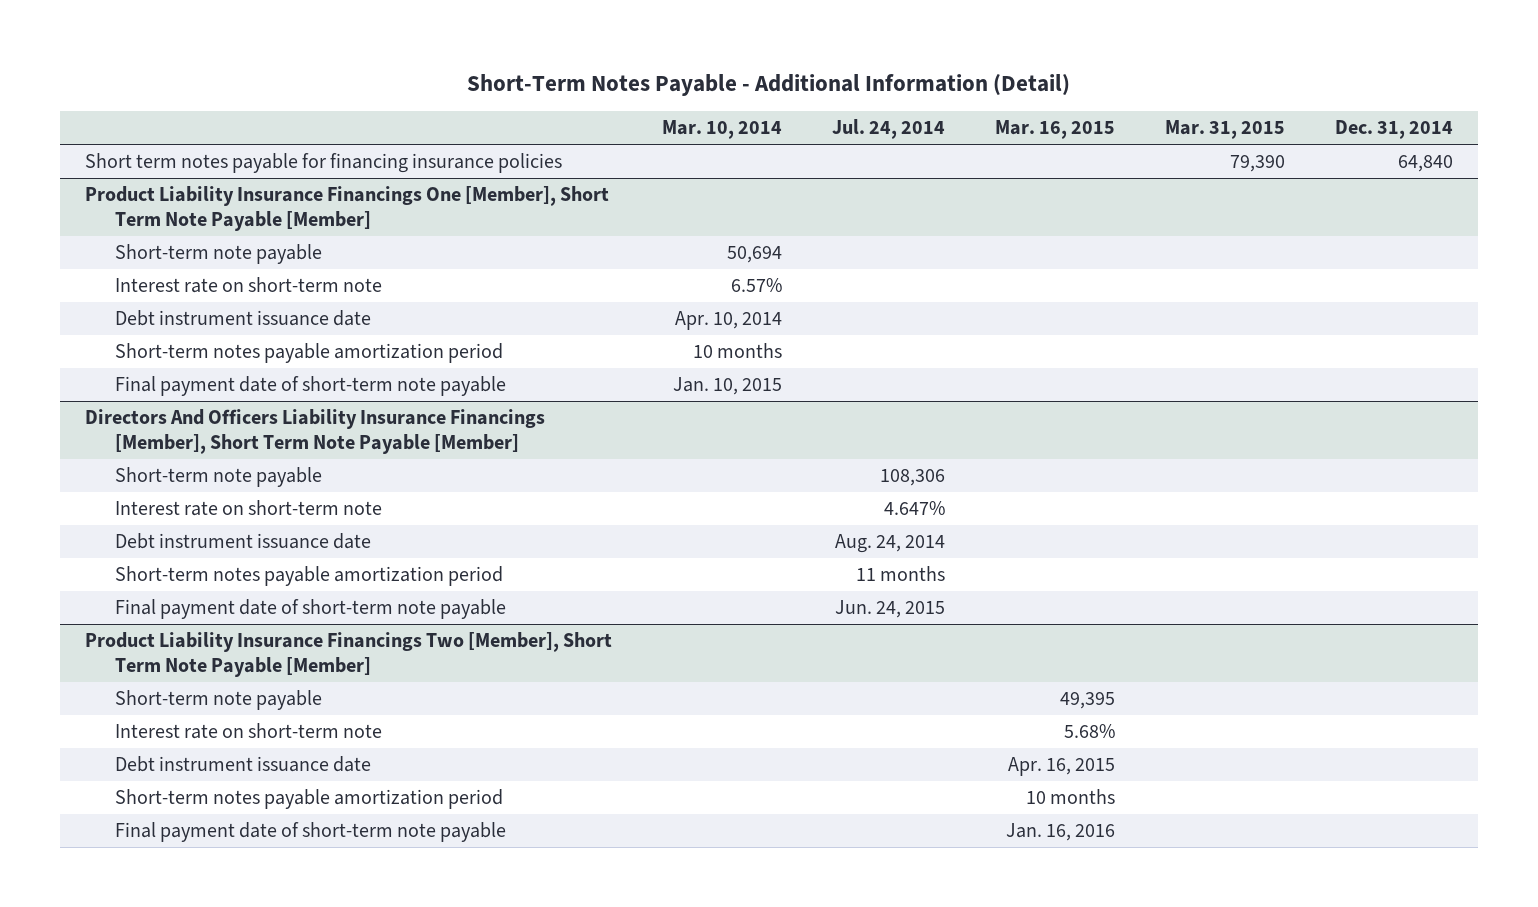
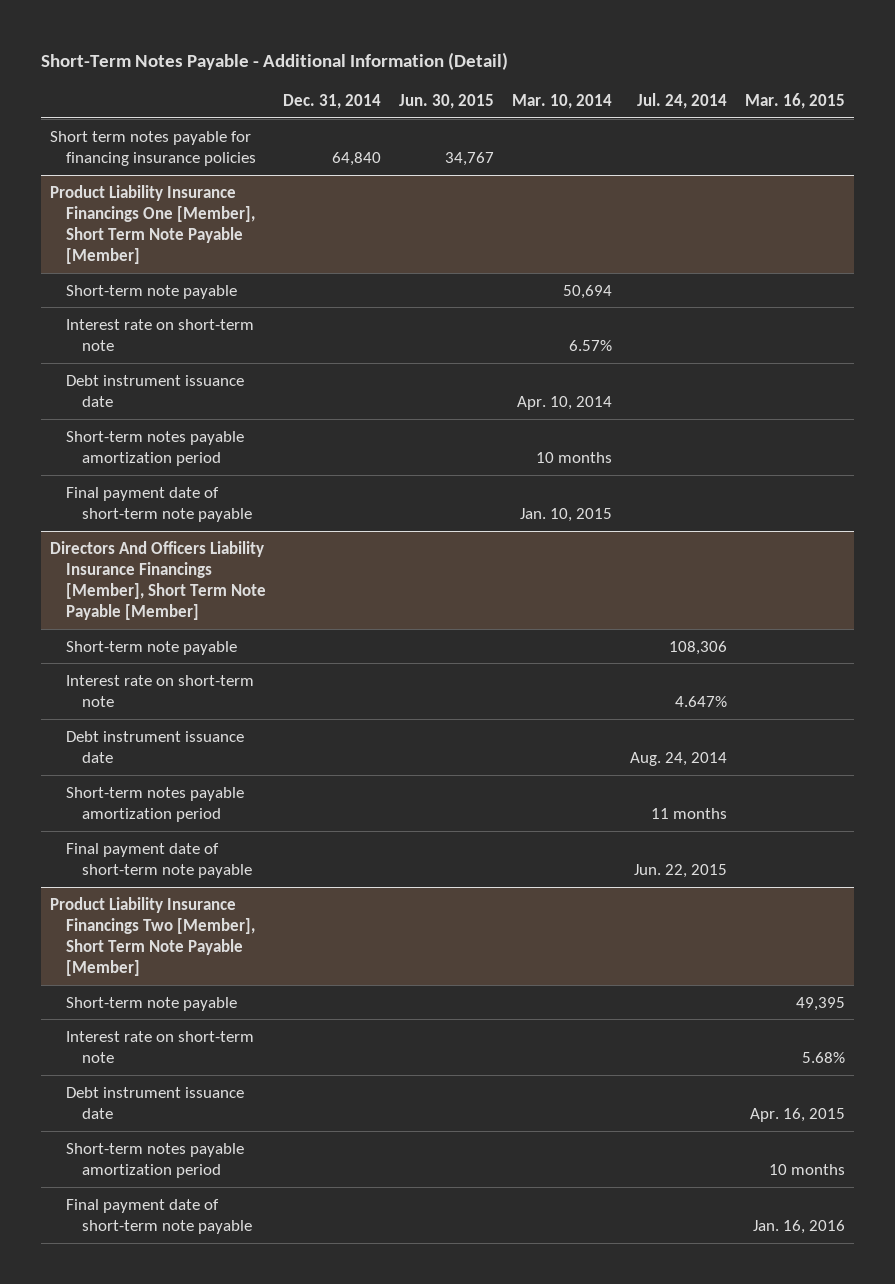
- | Mar. 10, 2014 | Jul. 24, 2014 | Mar. 16, 2015 | Mar. 31, 2015 | Dec. 31, 2014
+ | Dec. 31, 2014 | Jun. 30, 2015 | Mar. 10, 2014 | Jul. 24, 2014 | Mar. 16, 2015
@ Directors And Officers Liability Insurance Financings [Member], Short Term Note Payable [Member]
- Final payment date of short-term note payable | | Jun. 24, 2015 | | |
+ Final payment date of short-term note payable | | | | Jun. 22, 2015 |

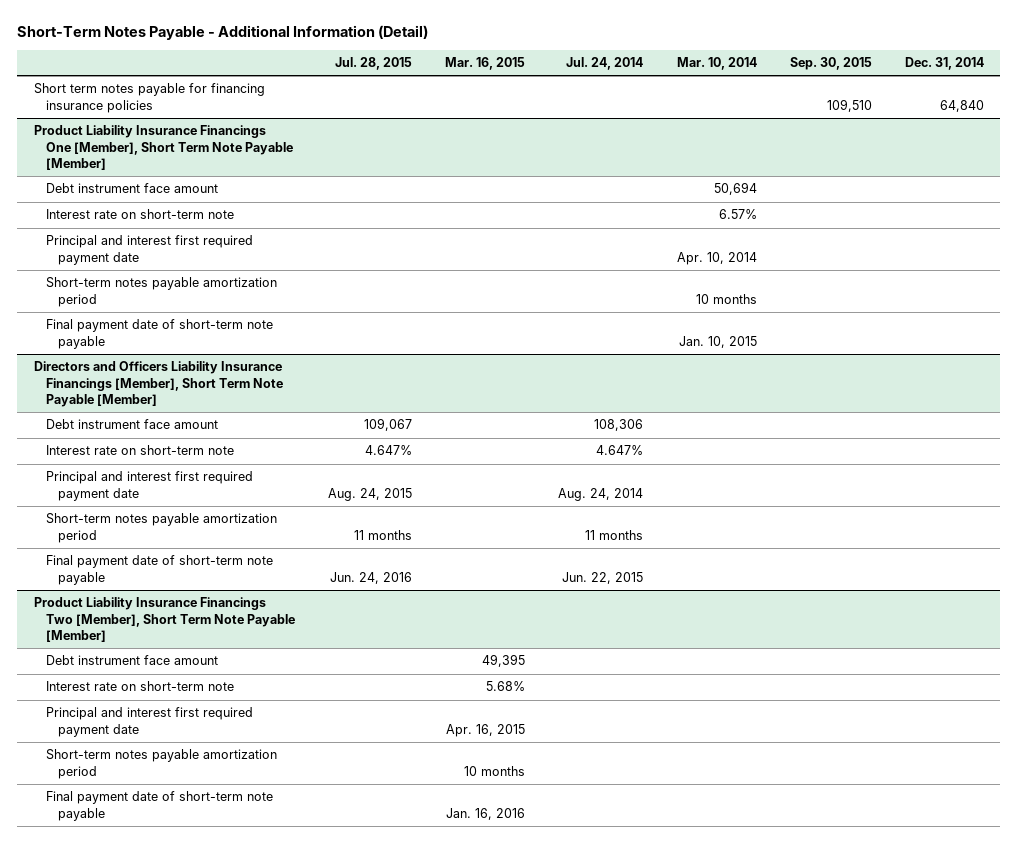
- | Dec. 31, 2014 | Jun. 30, 2015 | Mar. 10, 2014 | Jul. 24, 2014 | Mar. 16, 2015
+ | Jul. 28, 2015 | Mar. 16, 2015 | Jul. 24, 2014 | Mar. 10, 2014 | Sep. 30, 2015 | Dec. 31, 2014
@ Product Liability Insurance Financings One [Member], Short Term Note Payable [Member]
- Short-term note payable | | | 50,694 | |
+ Debt instrument face amount | | | | 50,694 | |
- Debt instrument issuance date | | | Apr. 10, 2014 | |
+ Principal and interest first required payment date | | | | Apr. 10, 2014 | |
- Directors And Officers Liability Insurance Financings [Member], Short Term Note Payable [Member]
- Short-term note payable | | | | 108,306 |
+ Directors and Officers Liability Insurance Financings [Member], Short Term Note Payable [Member]
+ Debt instrument face amount | 109,067 | | 108,306 | | |
- Debt instrument issuance date | | | | Aug. 24, 2014 |
+ Principal and interest first required payment date | Aug. 24, 2015 | | Aug. 24, 2014 | | |
@ Product Liability Insurance Financings Two [Member], Short Term Note Payable [Member]
- Short-term note payable | | | | | 49,395
+ Debt instrument face amount | | 49,395 | | | |
- Debt instrument issuance date | | | | | Apr. 16, 2015
+ Principal and interest first required payment date | | Apr. 16, 2015 | | | |

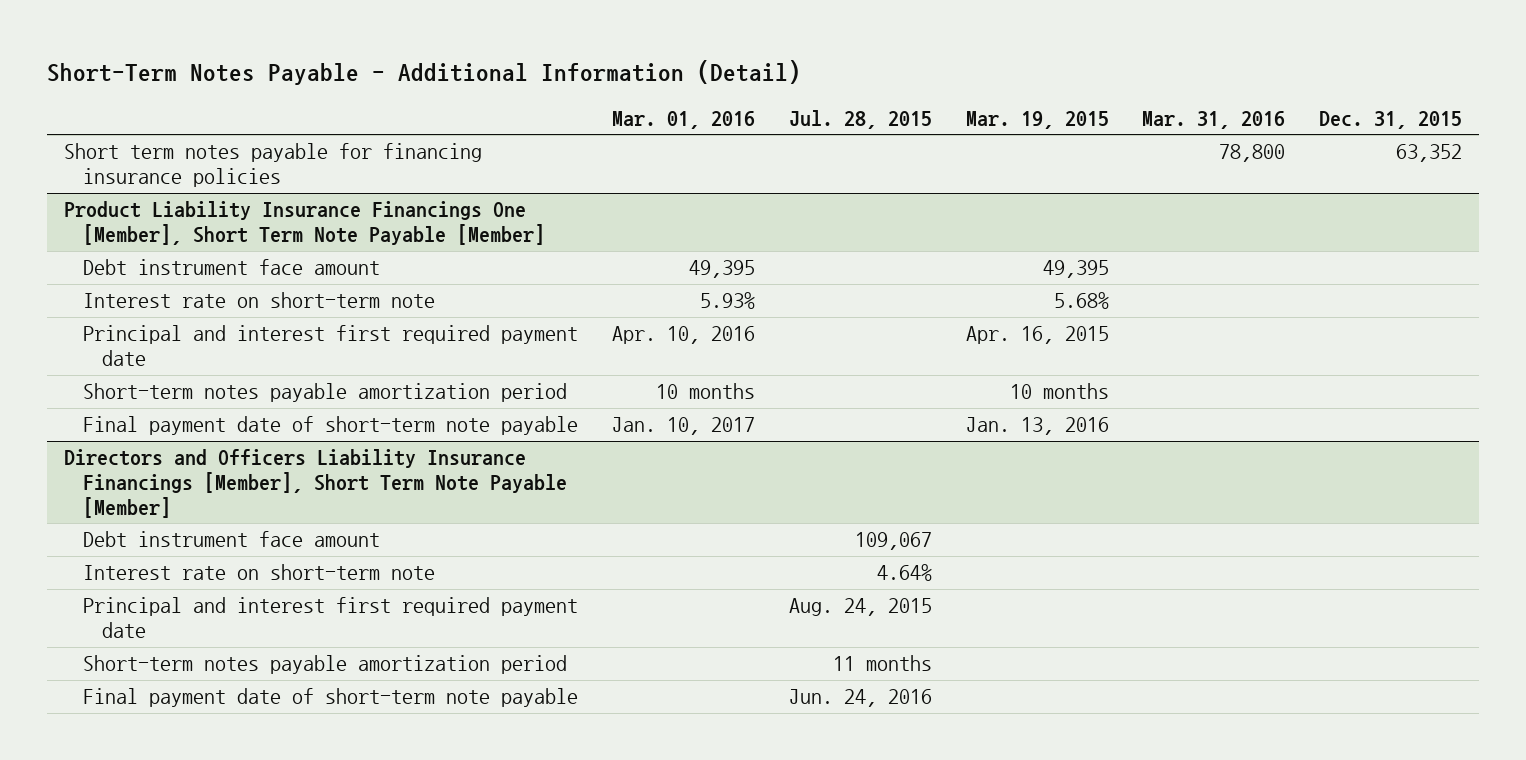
- | Jul. 28, 2015 | Mar. 16, 2015 | Jul. 24, 2014 | Mar. 10, 2014 | Sep. 30, 2015 | Dec. 31, 2014
+ | Mar. 01, 2016 | Jul. 28, 2015 | Mar. 19, 2015 | Mar. 31, 2016 | Dec. 31, 2015
@ Directors and Officers Liability Insurance Financings [Member], Short Term Note Payable [Member]
- Interest rate on short-term note | 4.647% | | 4.647% | | |
+ Interest rate on short-term note | | 4.64% | | |
- Product Liability Insurance Financings Two [Member], Short Term Note Payable [Member]
- Debt instrument face amount | | 49,395 | | | |
- Interest rate on short-term note | | 5.68% | | | |
- Principal and interest first required payment date | | Apr. 16, 2015 | | | |
- Short-term notes payable amortization period | | 10 months | | | |
- Final payment date of short-term note payable | | Jan. 16, 2016 | | | |

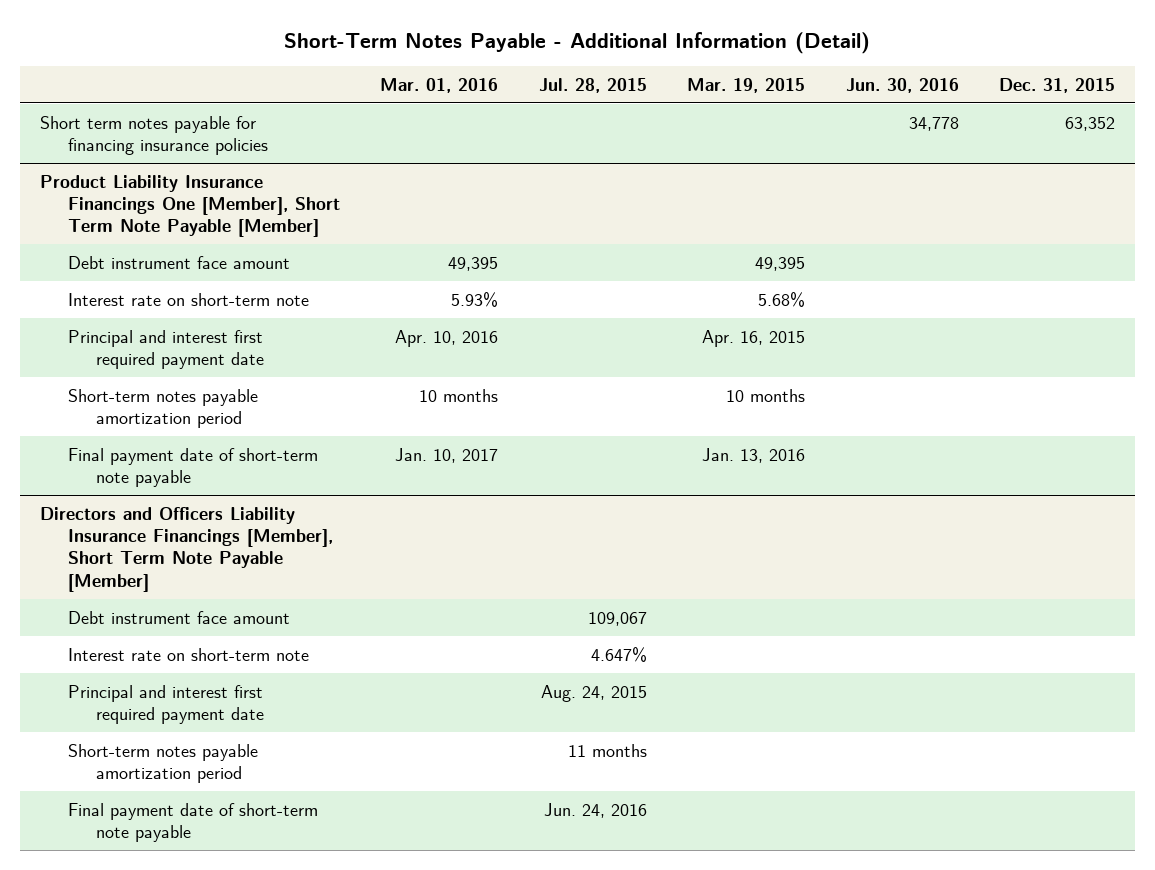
- | Mar. 01, 2016 | Jul. 28, 2015 | Mar. 19, 2015 | Mar. 31, 2016 | Dec. 31, 2015
+ | Mar. 01, 2016 | Jul. 28, 2015 | Mar. 19, 2015 | Jun. 30, 2016 | Dec. 31, 2015
@ Directors and Officers Liability Insurance Financings [Member], Short Term Note Payable [Member]
- Interest rate on short-term note | | 4.64% | | |
+ Interest rate on short-term note | | 4.647% | | |

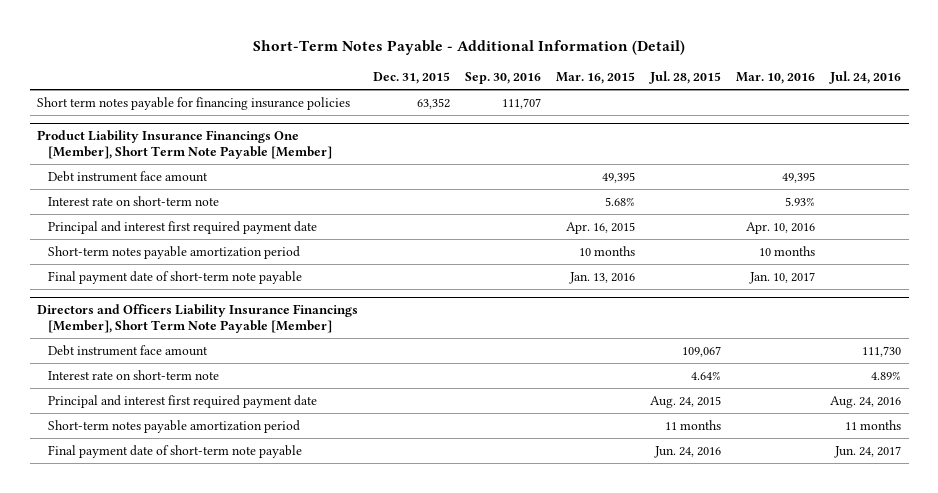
- | Mar. 01, 2016 | Jul. 28, 2015 | Mar. 19, 2015 | Jun. 30, 2016 | Dec. 31, 2015
+ | Dec. 31, 2015 | Sep. 30, 2016 | Mar. 16, 2015 | Jul. 28, 2015 | Mar. 10, 2016 | Jul. 24, 2016
@ Directors and Officers Liability Insurance Financings [Member], Short Term Note Payable [Member]
- Interest rate on short-term note | | 4.647% | | |
+ Interest rate on short-term note | | | | 4.64% | | 4.89%

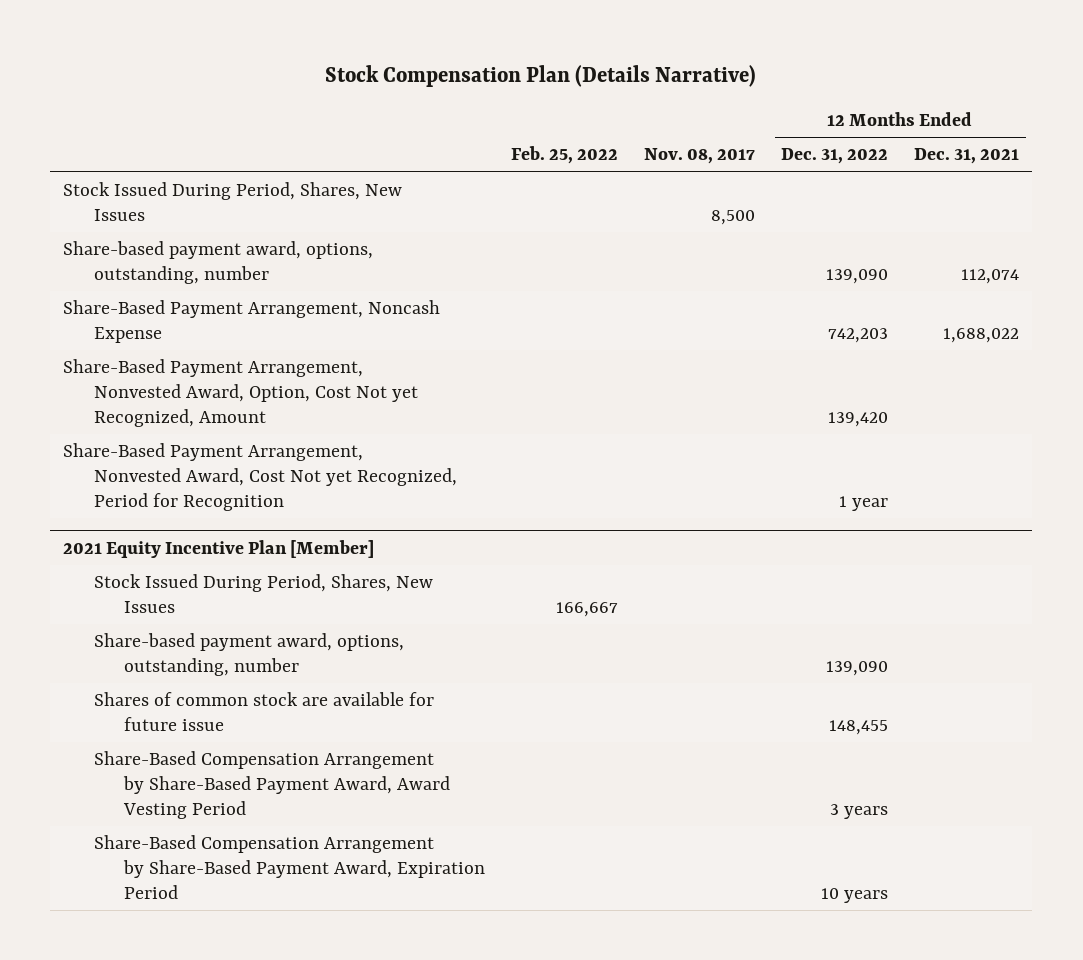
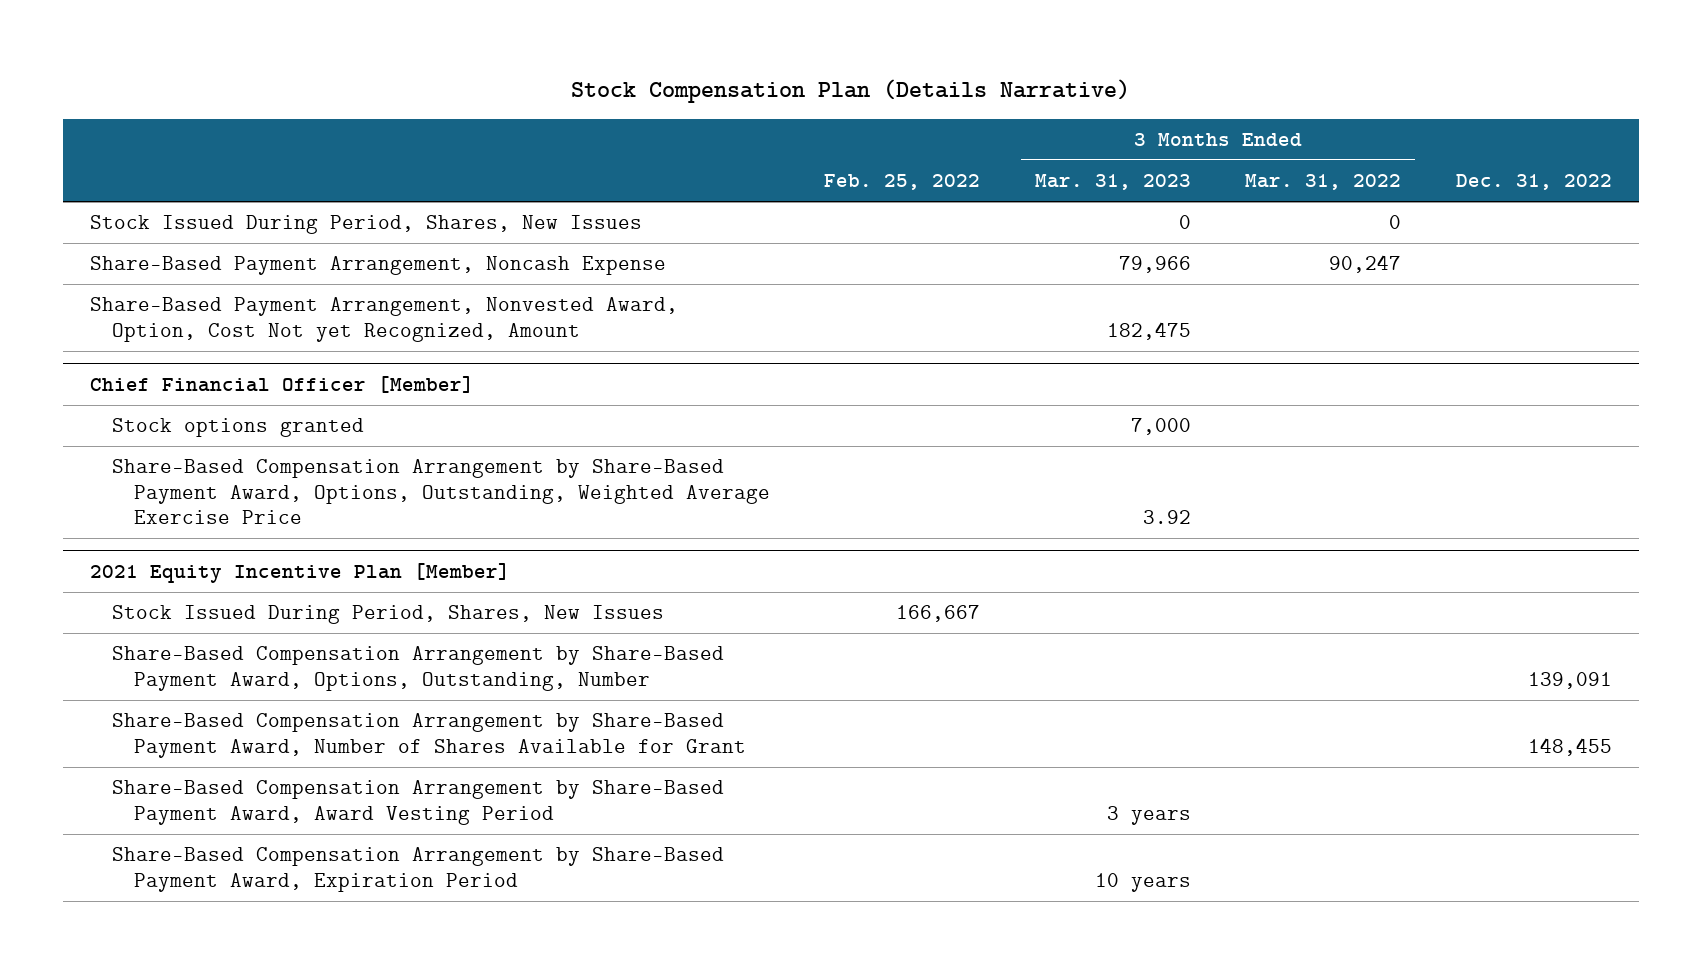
- | Feb. 25, 2022 | Nov. 08, 2017 | 12 Months Ended Dec. 31, 2022 | 12 Months Ended Dec. 31, 2021
+ | Feb. 25, 2022 | 3 Months Ended Mar. 31, 2023 | 3 Months Ended Mar. 31, 2022 | Dec. 31, 2022
- Share-based payment award, options, outstanding, number | | | 139,090 | 112,074
- Share-Based Payment Arrangement, Nonvested Award, Cost Not yet Recognized, Period for Recognition | | | 1 year |
+ Chief Financial Officer [Member]
+ Stock options granted | | 7,000 | |
+ Share-Based Compensation Arrangement by Share-Based Payment Award, Options, Outstanding, Weighted Average Exercise Price | | 3.92 | |
@ 2021 Equity Incentive Plan [Member]
- Share-based payment award, options, outstanding, number | | | 139,090 |
- Shares of common stock are available for future issue | | | 148,455 |
+ Share-Based Compensation Arrangement by Share-Based Payment Award, Options, Outstanding, Number | | | | 139,091
+ Share-Based Compensation Arrangement by Share-Based Payment Award, Number of Shares Available for Grant | | | | 148,455

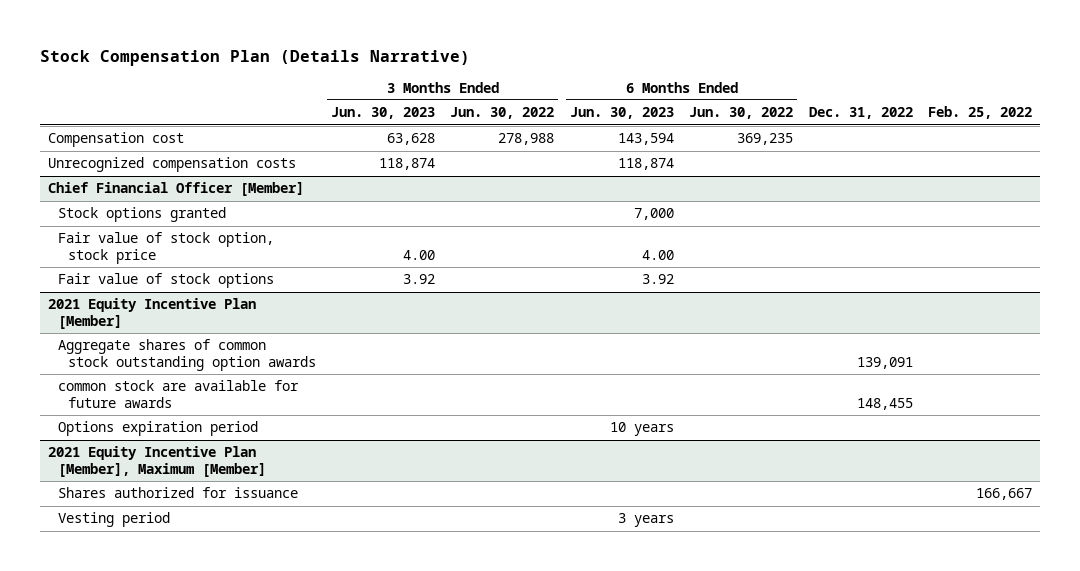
- | Feb. 25, 2022 | 3 Months Ended Mar. 31, 2023 | 3 Months Ended Mar. 31, 2022 | Dec. 31, 2022
+ | 3 Months Ended Jun. 30, 2023 | 3 Months Ended Jun. 30, 2022 | 6 Months Ended Jun. 30, 2023 | 6 Months Ended Jun. 30, 2022 | Dec. 31, 2022 | Feb. 25, 2022
- Stock Issued During Period, Shares, New Issues | | 0 | 0 |
- Share-Based Payment Arrangement, Noncash Expense | | 79,966 | 90,247 |
- Share-Based Payment Arrangement, Nonvested Award, Option, Cost Not yet Recognized, Amount | | 182,475 | |
+ Compensation cost | 63,628 | 278,988 | 143,594 | 369,235 | |
+ Unrecognized compensation costs | 118,874 | | 118,874 | | |
@ Chief Financial Officer [Member]
- Share-Based Compensation Arrangement by Share-Based Payment Award, Options, Outstanding, Weighted Average Exercise Price | | 3.92 | |
+ Fair value of stock option, stock price | 4.00 | | 4.00 | | |
+ Fair value of stock options | 3.92 | | 3.92 | | |
@ 2021 Equity Incentive Plan [Member]
- Stock Issued During Period, Shares, New Issues | 166,667 | | |
- Share-Based Compensation Arrangement by Share-Based Payment Award, Options, Outstanding, Number | | | | 139,091
- Share-Based Compensation Arrangement by Share-Based Payment Award, Number of Shares Available for Grant | | | | 148,455
- Share-Based Compensation Arrangement by Share-Based Payment Award, Award Vesting Period | | 3 years | |
- Share-Based Compensation Arrangement by Share-Based Payment Award, Expiration Period | | 10 years | |
+ Aggregate shares of common stock outstanding option awards | | | | | 139,091 |
+ common stock are available for future awards | | | | | 148,455 |
+ Options expiration period | | | 10 years | | |
+ 2021 Equity Incentive Plan [Member], Maximum [Member]
+ Shares authorized for issuance | | | | | | 166,667
+ Vesting period | | | 3 years | | |

